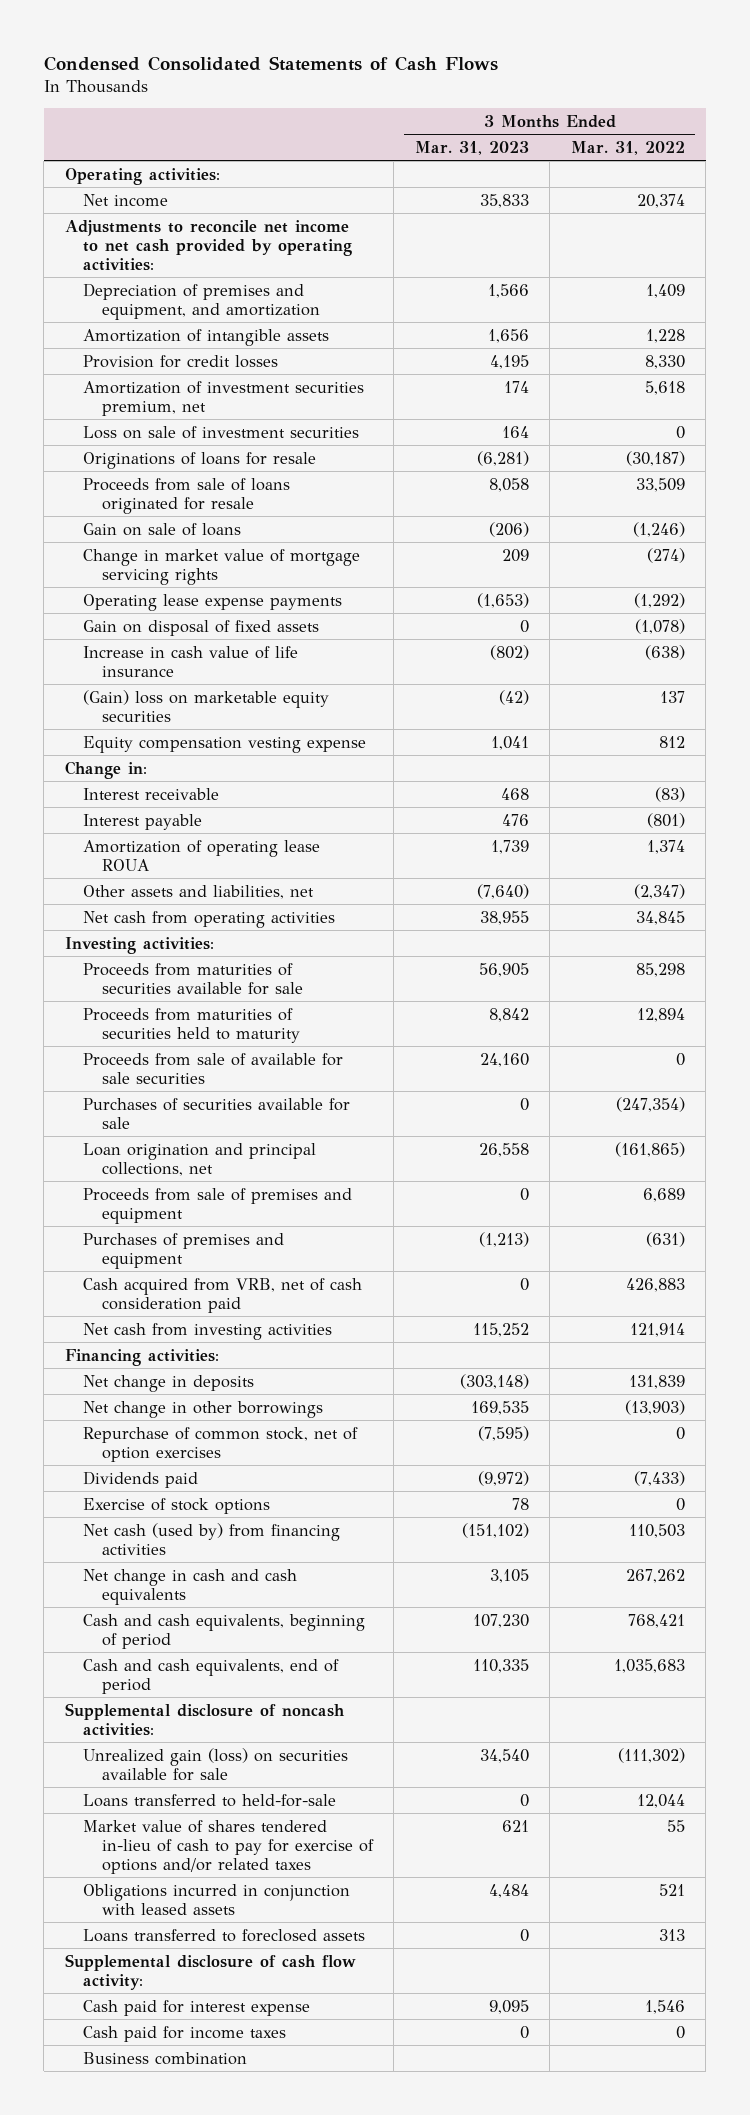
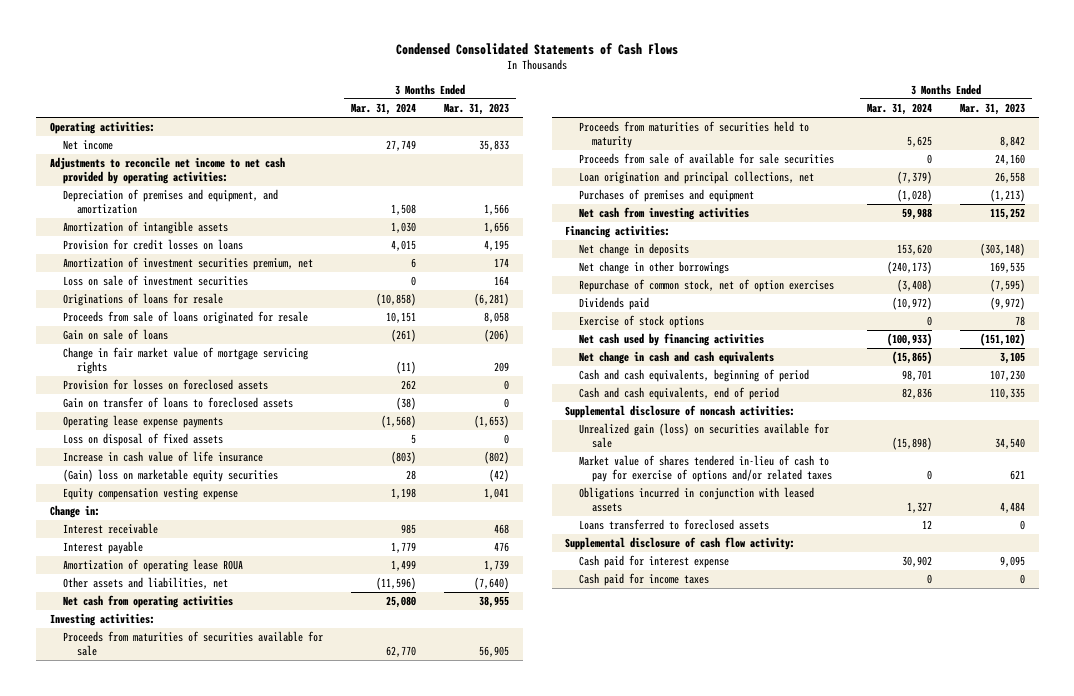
- | 3 Months Ended Mar. 31, 2023 | 3 Months Ended Mar. 31, 2022
+ | 3 Months Ended Mar. 31, 2024 | 3 Months Ended Mar. 31, 2023
- Provision for credit losses | 4,195 | 8,330
+ Provision for credit losses on loans | 4,015 | 4,195
- Change in market value of mortgage servicing rights | 209 | (274)
+ Change in fair market value of mortgage servicing rights | (11) | 209
+ Provision for losses on foreclosed assets | 262 | 0
+ Gain on transfer of loans to foreclosed assets | (38) | 0
- Gain on disposal of fixed assets | 0 | (1,078)
+ Loss on disposal of fixed assets | 5 | 0
- Purchases of securities available for sale | 0 | (247,354)
- Proceeds from sale of premises and equipment | 0 | 6,689
- Cash acquired from VRB, net of cash consideration paid | 0 | 426,883
- Net cash (used by) from financing activities | (151,102) | 110,503
+ Net cash used by financing activities | (100,933) | (151,102)
- Loans transferred to held-for-sale | 0 | 12,044
- Business combination

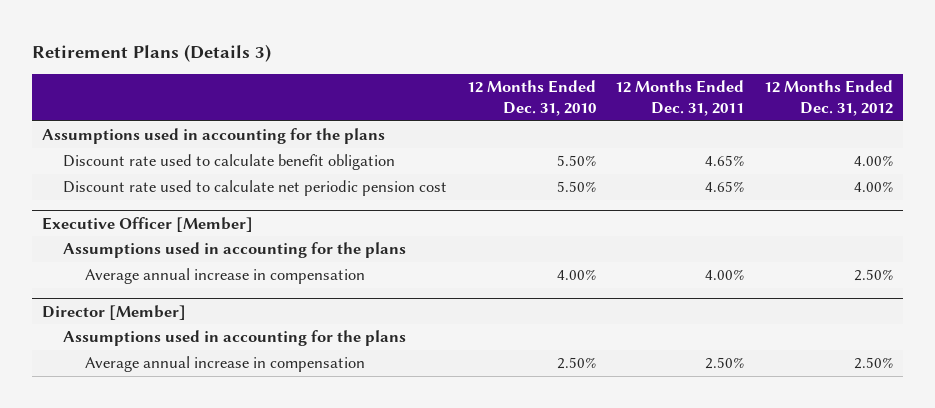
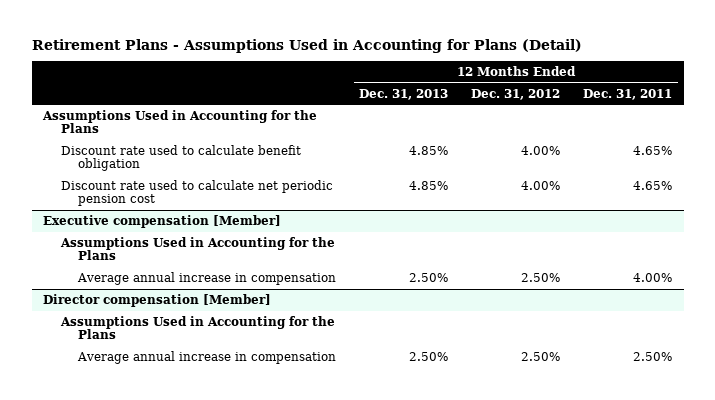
- Retirement Plans (Details 3)
+ Retirement Plans - Assumptions Used in Accounting for Plans (Detail)
- | 12 Months Ended Dec. 31, 2010 | 12 Months Ended Dec. 31, 2011 | 12 Months Ended Dec. 31, 2012
+ | 12 Months Ended Dec. 31, 2013 | 12 Months Ended Dec. 31, 2012 | 12 Months Ended Dec. 31, 2011
- Assumptions used in accounting for the plans
+ Assumptions Used in Accounting for the Plans
- Executive Officer [Member]
- Assumptions used in accounting for the plans
+ Executive compensation [Member]
+ Assumptions Used in Accounting for the Plans
- Director [Member]
- Assumptions used in accounting for the plans
+ Director compensation [Member]
+ Assumptions Used in Accounting for the Plans

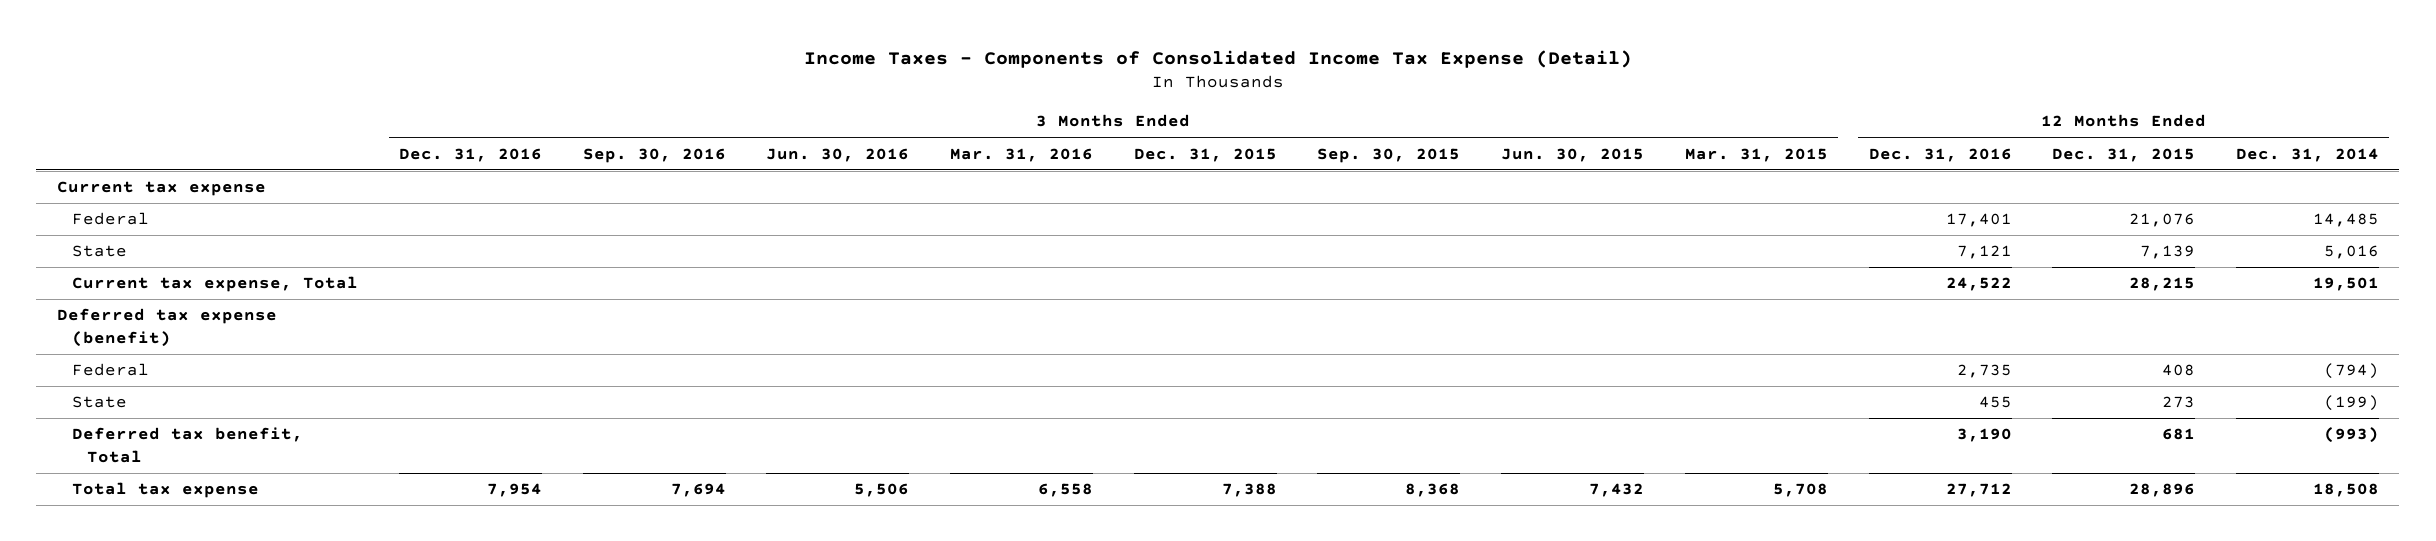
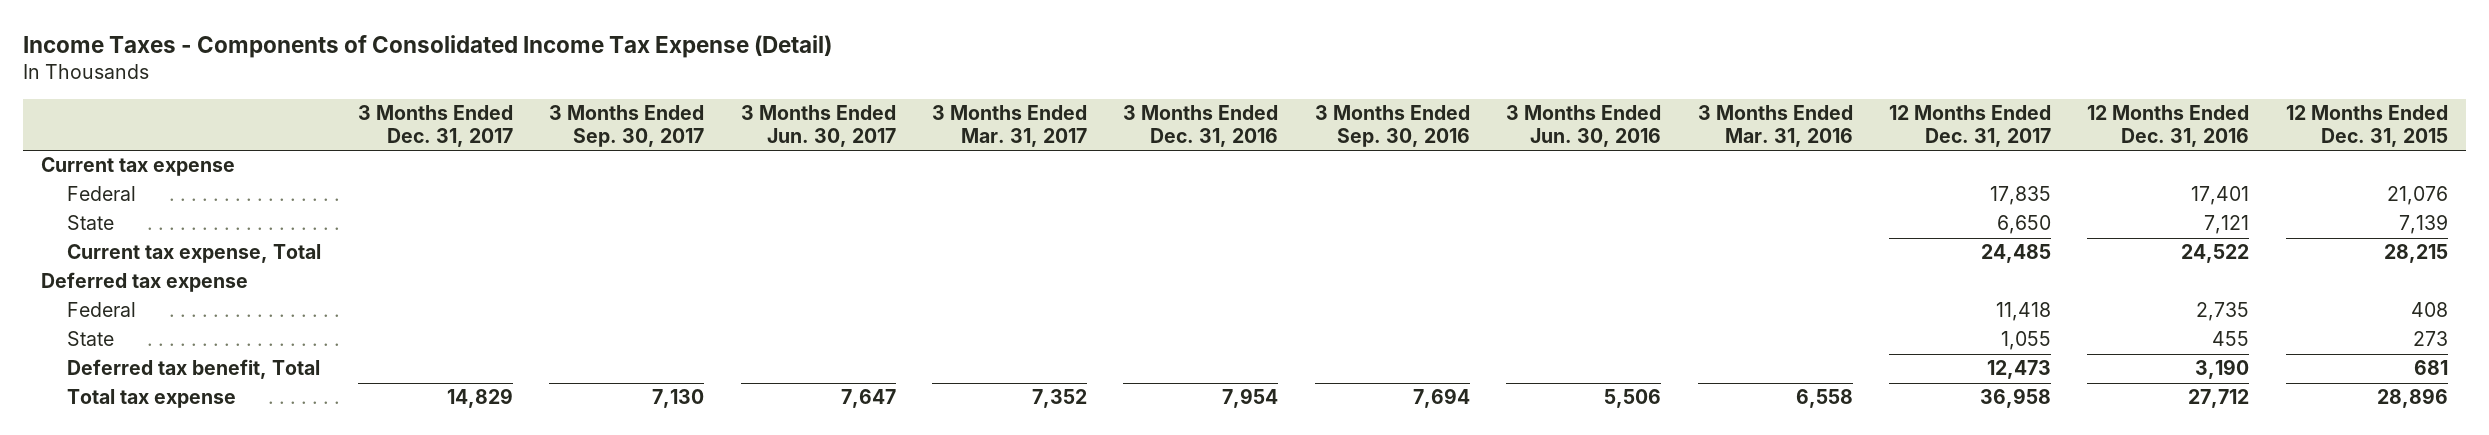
- | 3 Months Ended Dec. 31, 2016 | 3 Months Ended Sep. 30, 2016 | 3 Months Ended Jun. 30, 2016 | 3 Months Ended Mar. 31, 2016 | 3 Months Ended Dec. 31, 2015 | 3 Months Ended Sep. 30, 2015 | 3 Months Ended Jun. 30, 2015 | 3 Months Ended Mar. 31, 2015 | 12 Months Ended Dec. 31, 2016 | 12 Months Ended Dec. 31, 2015 | 12 Months Ended Dec. 31, 2014
+ | 3 Months Ended Dec. 31, 2017 | 3 Months Ended Sep. 30, 2017 | 3 Months Ended Jun. 30, 2017 | 3 Months Ended Mar. 31, 2017 | 3 Months Ended Dec. 31, 2016 | 3 Months Ended Sep. 30, 2016 | 3 Months Ended Jun. 30, 2016 | 3 Months Ended Mar. 31, 2016 | 12 Months Ended Dec. 31, 2017 | 12 Months Ended Dec. 31, 2016 | 12 Months Ended Dec. 31, 2015
- Deferred tax expense (benefit)
+ Deferred tax expense

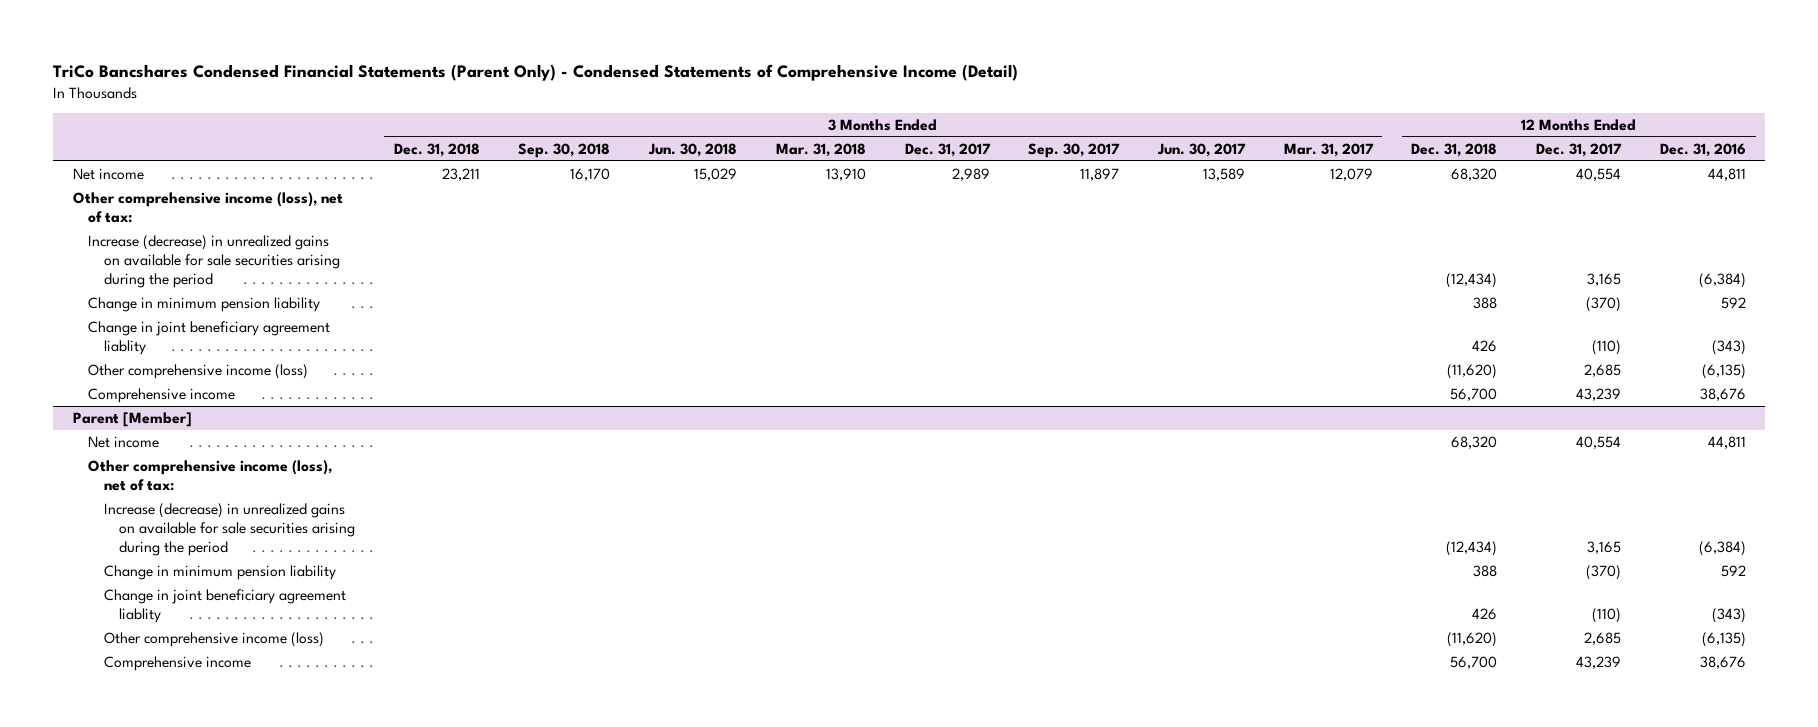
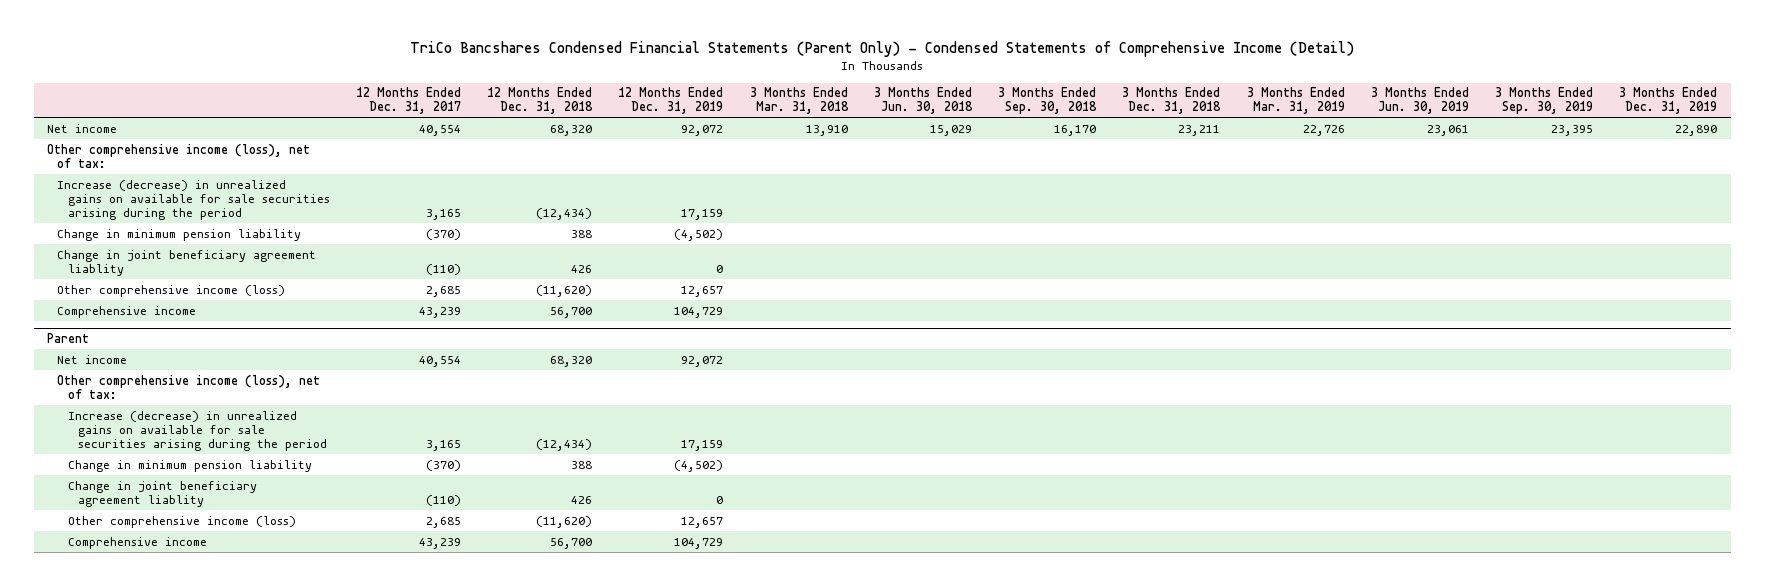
- | 3 Months Ended Dec. 31, 2018 | 3 Months Ended Sep. 30, 2018 | 3 Months Ended Jun. 30, 2018 | 3 Months Ended Mar. 31, 2018 | 3 Months Ended Dec. 31, 2017 | 3 Months Ended Sep. 30, 2017 | 3 Months Ended Jun. 30, 2017 | 3 Months Ended Mar. 31, 2017 | 12 Months Ended Dec. 31, 2018 | 12 Months Ended Dec. 31, 2017 | 12 Months Ended Dec. 31, 2016
+ | 12 Months Ended Dec. 31, 2017 | 12 Months Ended Dec. 31, 2018 | 12 Months Ended Dec. 31, 2019 | 3 Months Ended Mar. 31, 2018 | 3 Months Ended Jun. 30, 2018 | 3 Months Ended Sep. 30, 2018 | 3 Months Ended Dec. 31, 2018 | 3 Months Ended Mar. 31, 2019 | 3 Months Ended Jun. 30, 2019 | 3 Months Ended Sep. 30, 2019 | 3 Months Ended Dec. 31, 2019
- Parent [Member]
+ Parent

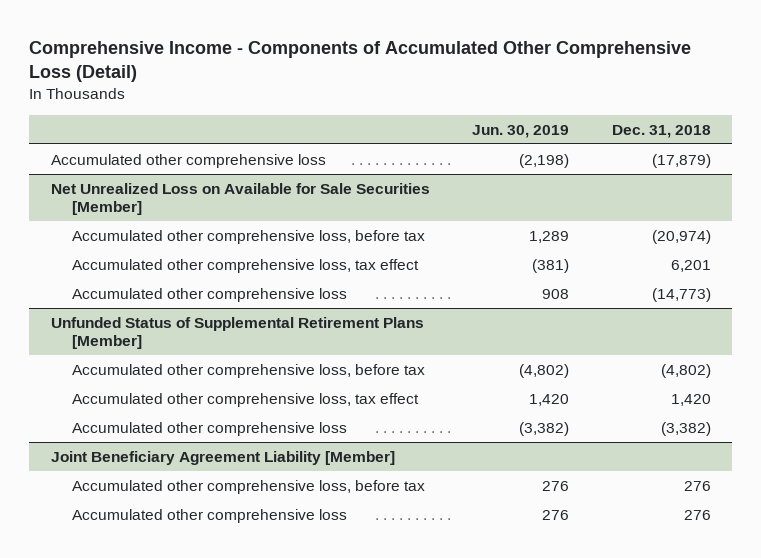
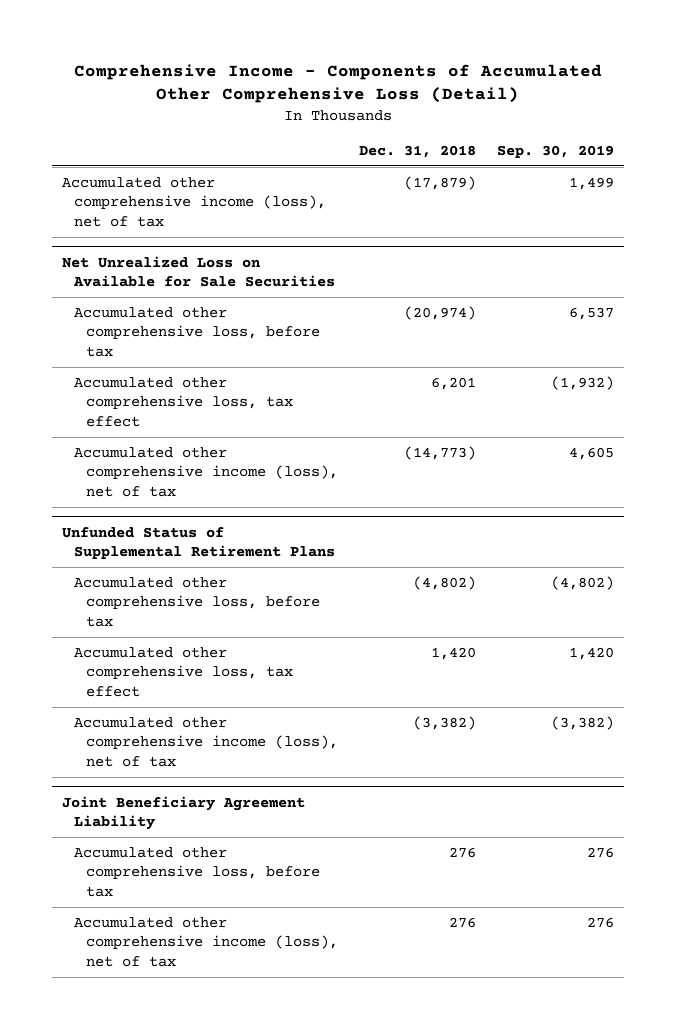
- | Jun. 30, 2019 | Dec. 31, 2018
+ | Dec. 31, 2018 | Sep. 30, 2019
- Accumulated other comprehensive loss | (2,198) | (17,879)
- Net Unrealized Loss on Available for Sale Securities [Member]
+ Accumulated other comprehensive income (loss), net of tax | (17,879) | 1,499
+ Net Unrealized Loss on Available for Sale Securities
- Accumulated other comprehensive loss | 908 | (14,773)
- Unfunded Status of Supplemental Retirement Plans [Member]
+ Accumulated other comprehensive income (loss), net of tax | (14,773) | 4,605
+ Unfunded Status of Supplemental Retirement Plans
- Accumulated other comprehensive loss | (3,382) | (3,382)
- Joint Beneficiary Agreement Liability [Member]
+ Accumulated other comprehensive income (loss), net of tax | (3,382) | (3,382)
+ Joint Beneficiary Agreement Liability
- Accumulated other comprehensive loss | 276 | 276
+ Accumulated other comprehensive income (loss), net of tax | 276 | 276

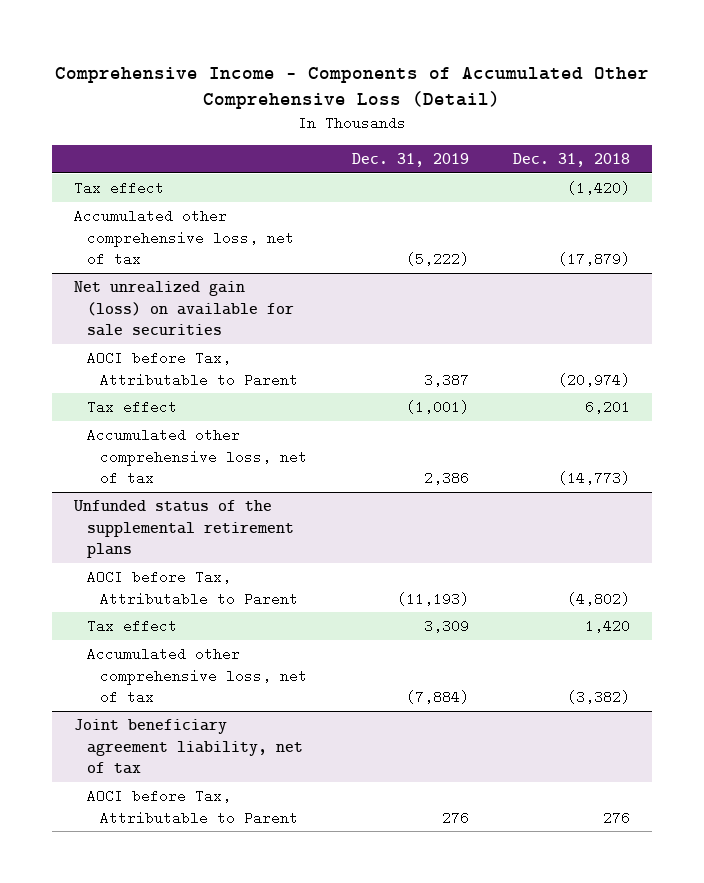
- | Dec. 31, 2018 | Sep. 30, 2019
+ | Dec. 31, 2019 | Dec. 31, 2018
- Accumulated other comprehensive income (loss), net of tax | (17,879) | 1,499
- Net Unrealized Loss on Available for Sale Securities
- Accumulated other comprehensive loss, before tax | (20,974) | 6,537
- Accumulated other comprehensive loss, tax effect | 6,201 | (1,932)
- Accumulated other comprehensive income (loss), net of tax | (14,773) | 4,605
- Unfunded Status of Supplemental Retirement Plans
- Accumulated other comprehensive loss, before tax | (4,802) | (4,802)
- Accumulated other comprehensive loss, tax effect | 1,420 | 1,420
- Accumulated other comprehensive income (loss), net of tax | (3,382) | (3,382)
- Joint Beneficiary Agreement Liability
- Accumulated other comprehensive loss, before tax | 276 | 276
- Accumulated other comprehensive income (loss), net of tax | 276 | 276
+ Tax effect | | (1,420)
+ Accumulated other comprehensive loss, net of tax | (5,222) | (17,879)
+ Net unrealized gain (loss) on available for sale securities
+ AOCI before Tax, Attributable to Parent | 3,387 | (20,974)
+ Tax effect | (1,001) | 6,201
+ Accumulated other comprehensive loss, net of tax | 2,386 | (14,773)
+ Unfunded status of the supplemental retirement plans
+ AOCI before Tax, Attributable to Parent | (11,193) | (4,802)
+ Tax effect | 3,309 | 1,420
+ Accumulated other comprehensive loss, net of tax | (7,884) | (3,382)
+ Joint beneficiary agreement liability, net of tax
+ AOCI before Tax, Attributable to Parent | 276 | 276

